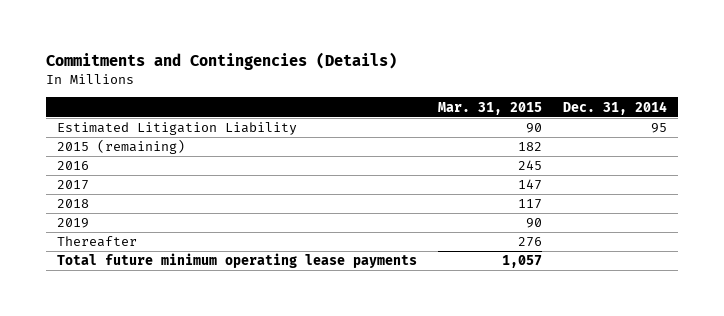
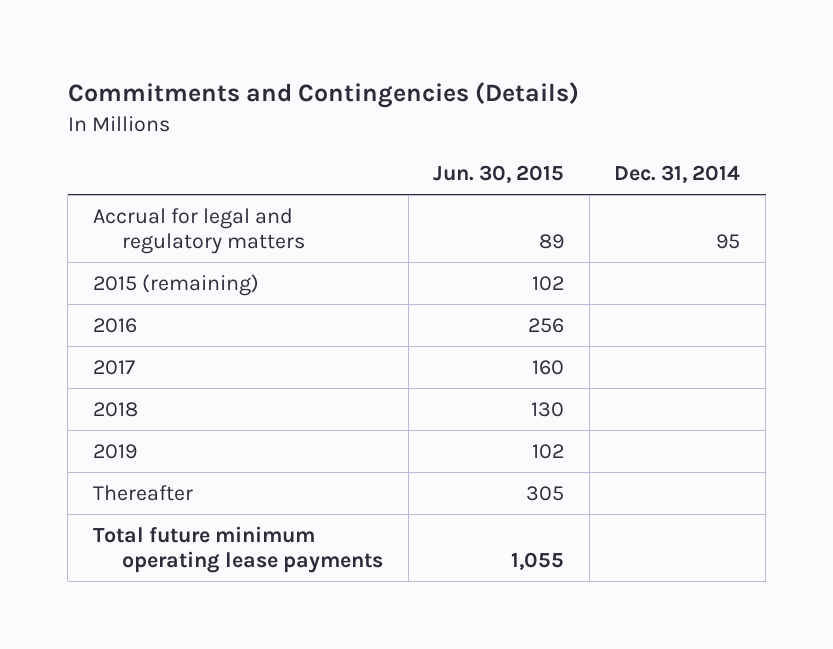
- | Mar. 31, 2015 | Dec. 31, 2014
+ | Jun. 30, 2015 | Dec. 31, 2014
- Estimated Litigation Liability | 90 | 95
+ Accrual for legal and regulatory matters | 89 | 95

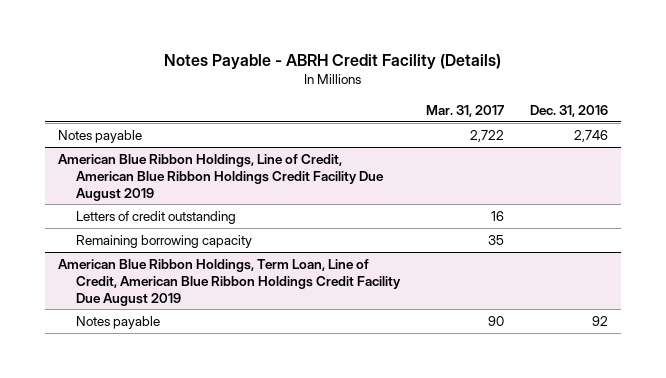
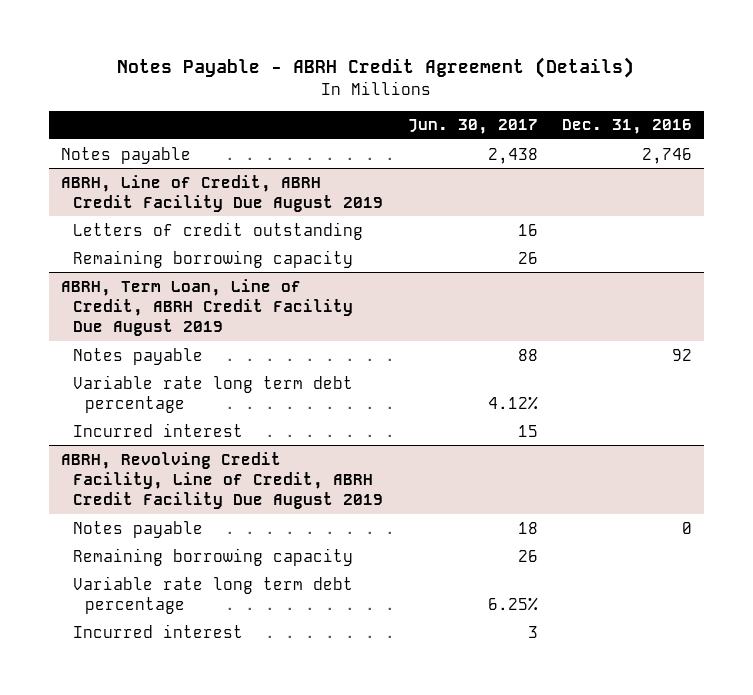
- Notes Payable - ABRH Credit Facility (Details)
+ Notes Payable - ABRH Credit Agreement (Details)
- | Mar. 31, 2017 | Dec. 31, 2016
+ | Jun. 30, 2017 | Dec. 31, 2016
- American Blue Ribbon Holdings, Line of Credit, American Blue Ribbon Holdings Credit Facility Due August 2019
+ ABRH, Line of Credit, ABRH Credit Facility Due August 2019
- American Blue Ribbon Holdings, Term Loan, Line of Credit, American Blue Ribbon Holdings Credit Facility Due August 2019
+ ABRH, Term Loan, Line of Credit, ABRH Credit Facility Due August 2019
+ Variable rate long term debt percentage | 4.12% |
+ Incurred interest | 15 |
+ ABRH, Revolving Credit Facility, Line of Credit, ABRH Credit Facility Due August 2019
+ Notes payable | 18 | 0
+ Remaining borrowing capacity | 26 |
+ Variable rate long term debt percentage | 6.25% |
+ Incurred interest | 3 |

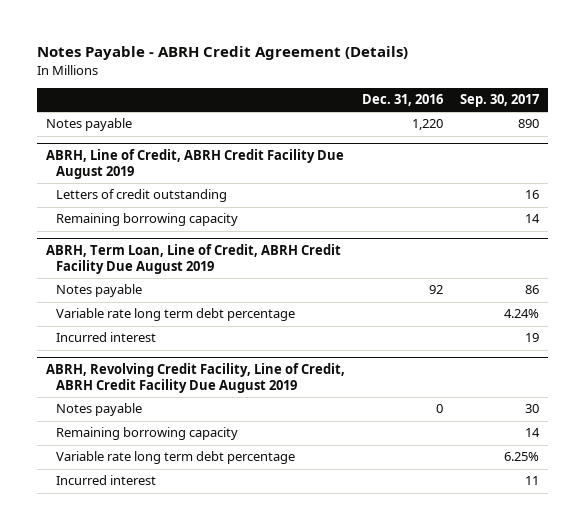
- | Jun. 30, 2017 | Dec. 31, 2016
+ | Dec. 31, 2016 | Sep. 30, 2017
- Notes payable | 2,438 | 2,746
+ Notes payable | 1,220 | 890

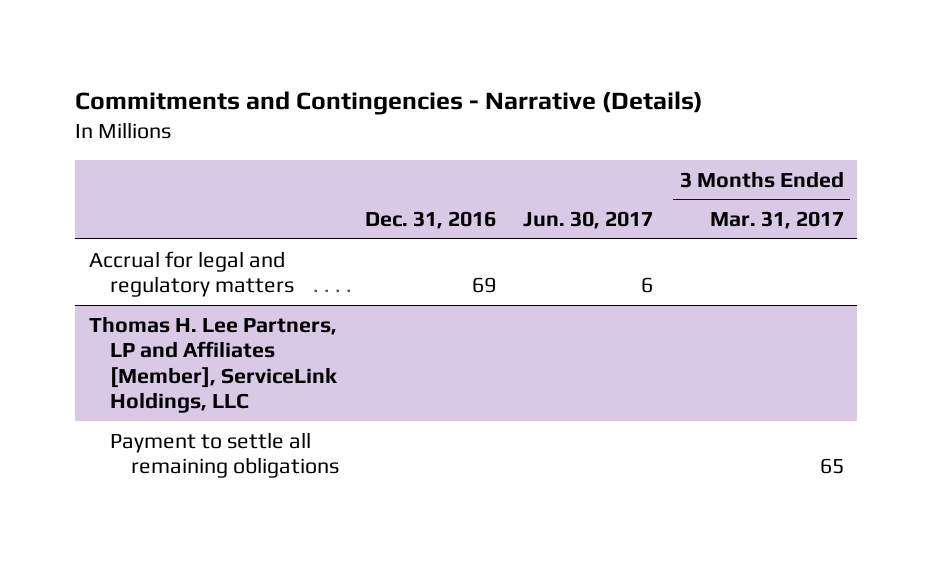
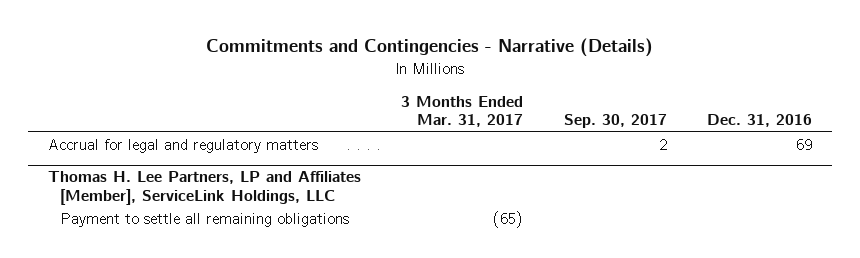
- | Dec. 31, 2016 | Jun. 30, 2017 | 3 Months Ended Mar. 31, 2017
+ | 3 Months Ended Mar. 31, 2017 | Sep. 30, 2017 | Dec. 31, 2016
@ Thomas H. Lee Partners, LP and Affiliates [Member], ServiceLink Holdings, LLC
- Payment to settle all remaining obligations | | | 65
+ Payment to settle all remaining obligations | (65) | |

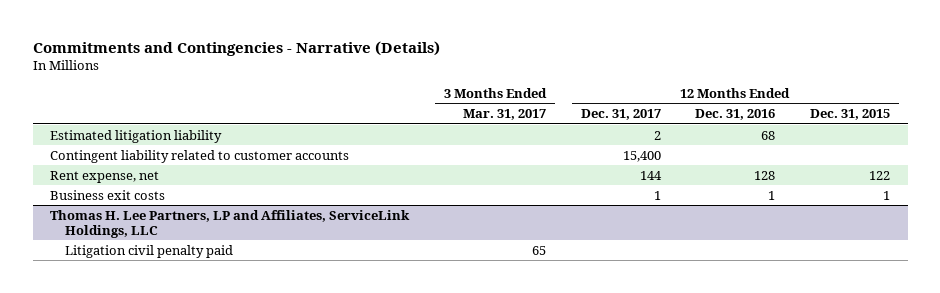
- | 3 Months Ended Mar. 31, 2017 | Sep. 30, 2017 | Dec. 31, 2016
+ | 3 Months Ended Mar. 31, 2017 | 12 Months Ended Dec. 31, 2017 | 12 Months Ended Dec. 31, 2016 | 12 Months Ended Dec. 31, 2015
- Accrual for legal and regulatory matters | | 2 | 69
- Thomas H. Lee Partners, LP and Affiliates [Member], ServiceLink Holdings, LLC
- Payment to settle all remaining obligations | (65) | |
+ Estimated litigation liability | | 2 | 68 |
+ Contingent liability related to customer accounts | | 15,400 | |
+ Rent expense, net | | 144 | 128 | 122
+ Business exit costs | | 1 | 1 | 1
+ Thomas H. Lee Partners, LP and Affiliates, ServiceLink Holdings, LLC
+ Litigation civil penalty paid | 65 | | |

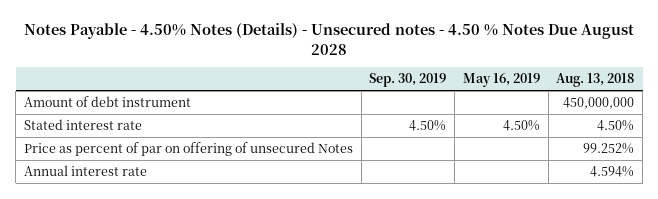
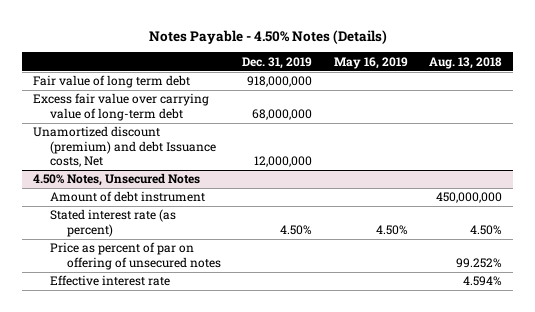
- Notes Payable - 4.50% Notes (Details) - Unsecured notes - 4.50 % Notes Due August 2028
+ Notes Payable - 4.50% Notes (Details)
- | Sep. 30, 2019 | May 16, 2019 | Aug. 13, 2018
+ | Dec. 31, 2019 | May 16, 2019 | Aug. 13, 2018
- Amount of debt instrument | | | 450,000,000
- Stated interest rate | 4.50% | 4.50% | 4.50%
- Price as percent of par on offering of unsecured Notes | | | 99.252%
- Annual interest rate | | | 4.594%
+ Fair value of long term debt | 918,000,000 | |
+ Excess fair value over carrying value of long-term debt | 68,000,000 | |
+ Unamortized discount (premium) and debt Issuance costs, Net | 12,000,000 | |
+ 4.50% Notes, Unsecured Notes
+ Amount of debt instrument | | | 450,000,000
+ Stated interest rate (as percent) | 4.50% | 4.50% | 4.50%
+ Price as percent of par on offering of unsecured notes | | | 99.252%
+ Effective interest rate | | | 4.594%

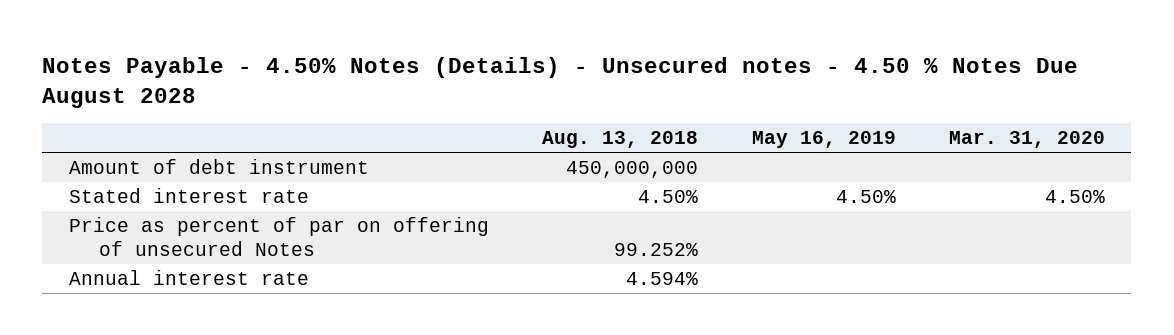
- Notes Payable - 4.50% Notes (Details)
+ Notes Payable - 4.50% Notes (Details) - Unsecured notes - 4.50 % Notes Due August 2028
- | Dec. 31, 2019 | May 16, 2019 | Aug. 13, 2018
+ | Aug. 13, 2018 | May 16, 2019 | Mar. 31, 2020
- Fair value of long term debt | 918,000,000 | |
- Excess fair value over carrying value of long-term debt | 68,000,000 | |
- Unamortized discount (premium) and debt Issuance costs, Net | 12,000,000 | |
- 4.50% Notes, Unsecured Notes
- Amount of debt instrument | | | 450,000,000
- Stated interest rate (as percent) | 4.50% | 4.50% | 4.50%
- Price as percent of par on offering of unsecured notes | | | 99.252%
- Effective interest rate | | | 4.594%
+ Amount of debt instrument | 450,000,000 | |
+ Stated interest rate | 4.50% | 4.50% | 4.50%
+ Price as percent of par on offering of unsecured Notes | 99.252% | |
+ Annual interest rate | 4.594% | |

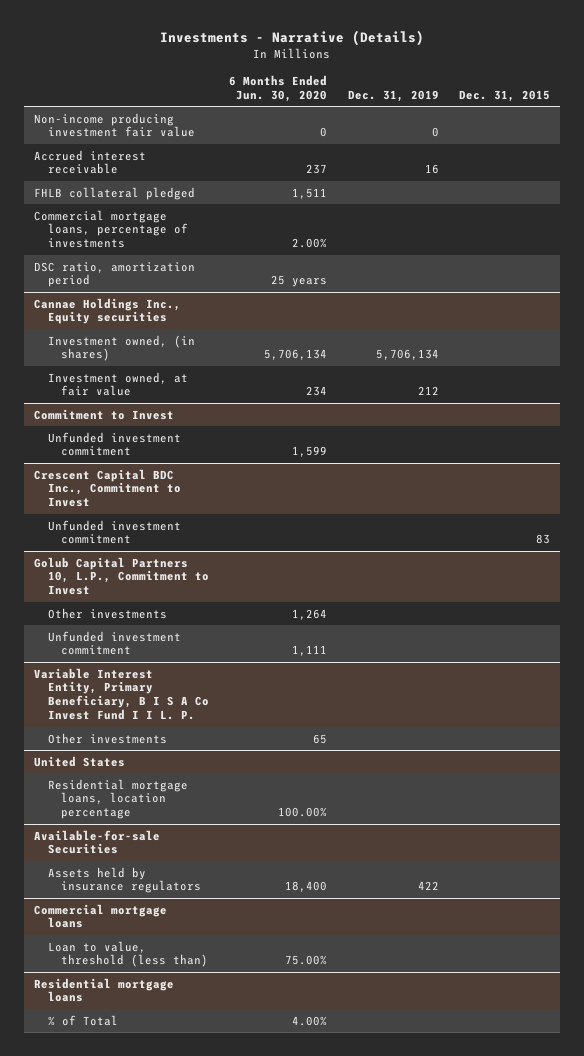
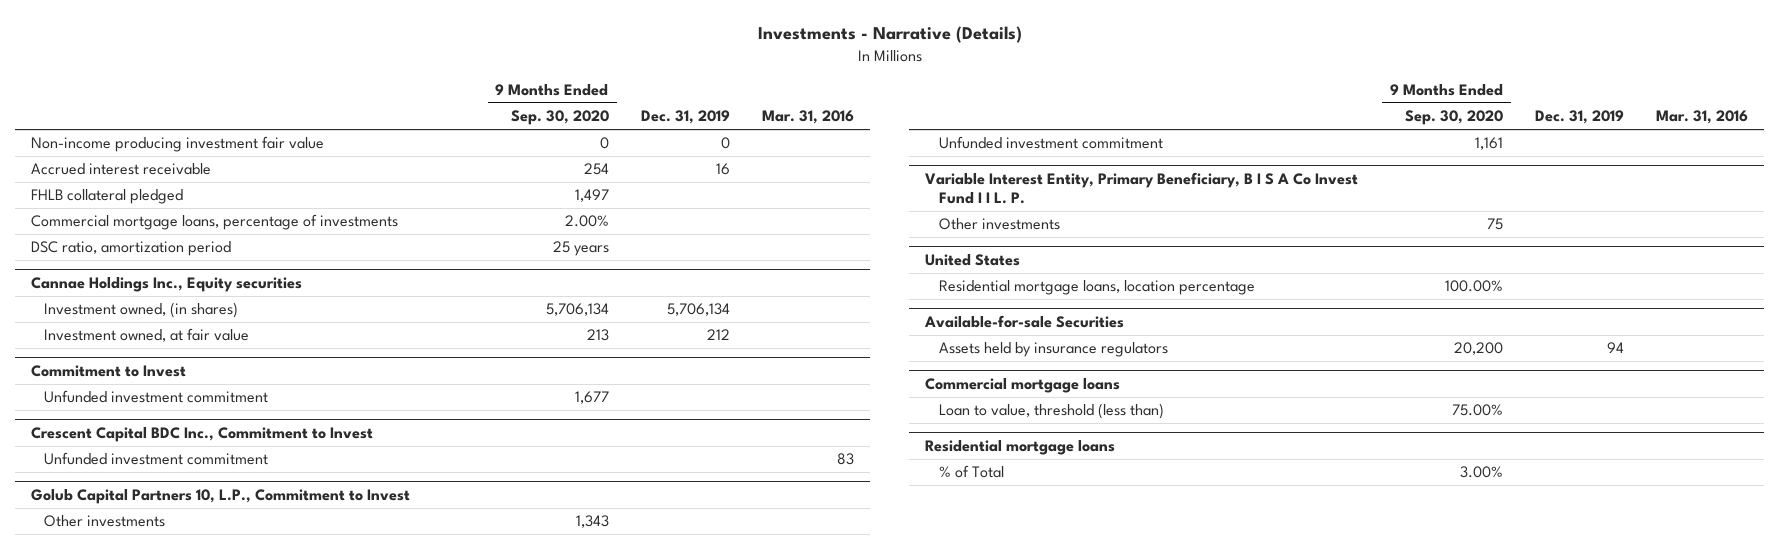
- | 6 Months Ended Jun. 30, 2020 | Dec. 31, 2019 | Dec. 31, 2015
+ | 9 Months Ended Sep. 30, 2020 | Dec. 31, 2019 | Mar. 31, 2016
@ Available-for-sale Securities
- Assets held by insurance regulators | 18,400 | 422 |
+ Assets held by insurance regulators | 20,200 | 94 |

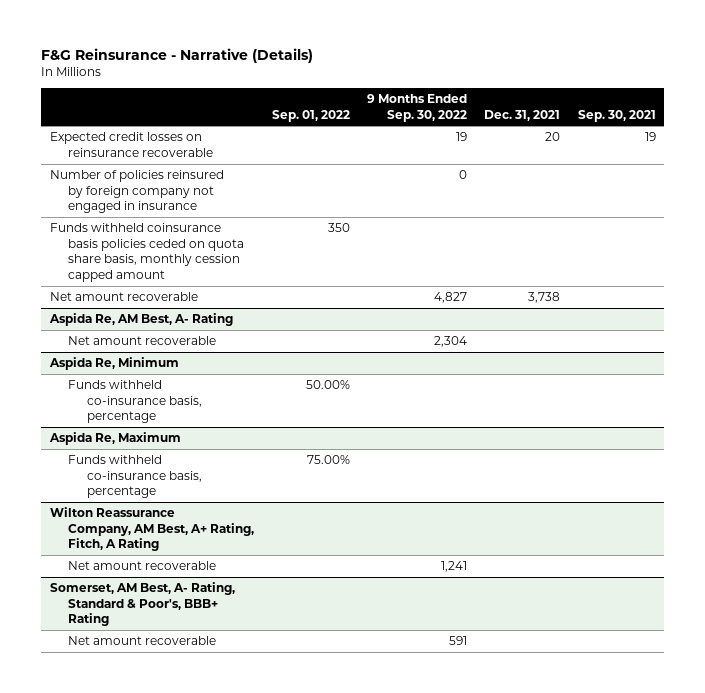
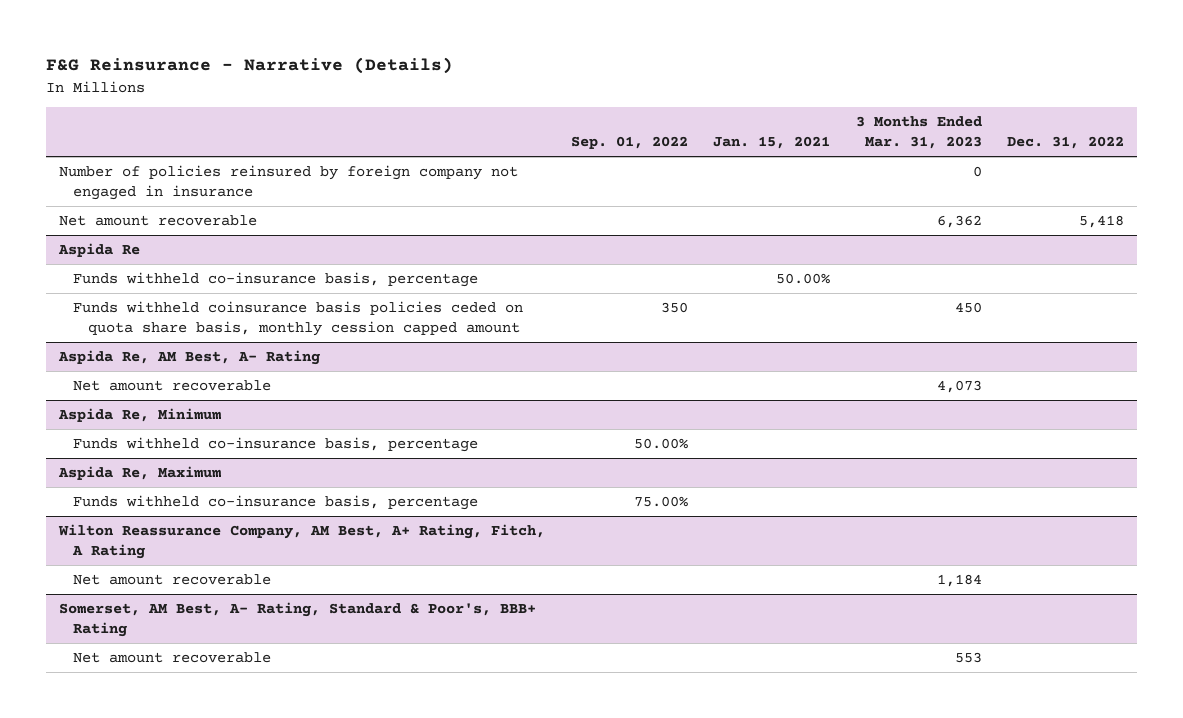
- | Sep. 01, 2022 | 9 Months Ended Sep. 30, 2022 | Dec. 31, 2021 | Sep. 30, 2021
+ | Sep. 01, 2022 | Jan. 15, 2021 | 3 Months Ended Mar. 31, 2023 | Dec. 31, 2022
- Expected credit losses on reinsurance recoverable | | 19 | 20 | 19
- Funds withheld coinsurance basis policies ceded on quota share basis, monthly cession capped amount | 350 | | |
+ Aspida Re
+ Funds withheld co-insurance basis, percentage | | 50.00% | |
+ Funds withheld coinsurance basis policies ceded on quota share basis, monthly cession capped amount | 350 | | 450 |

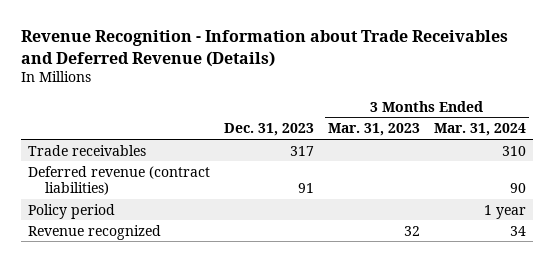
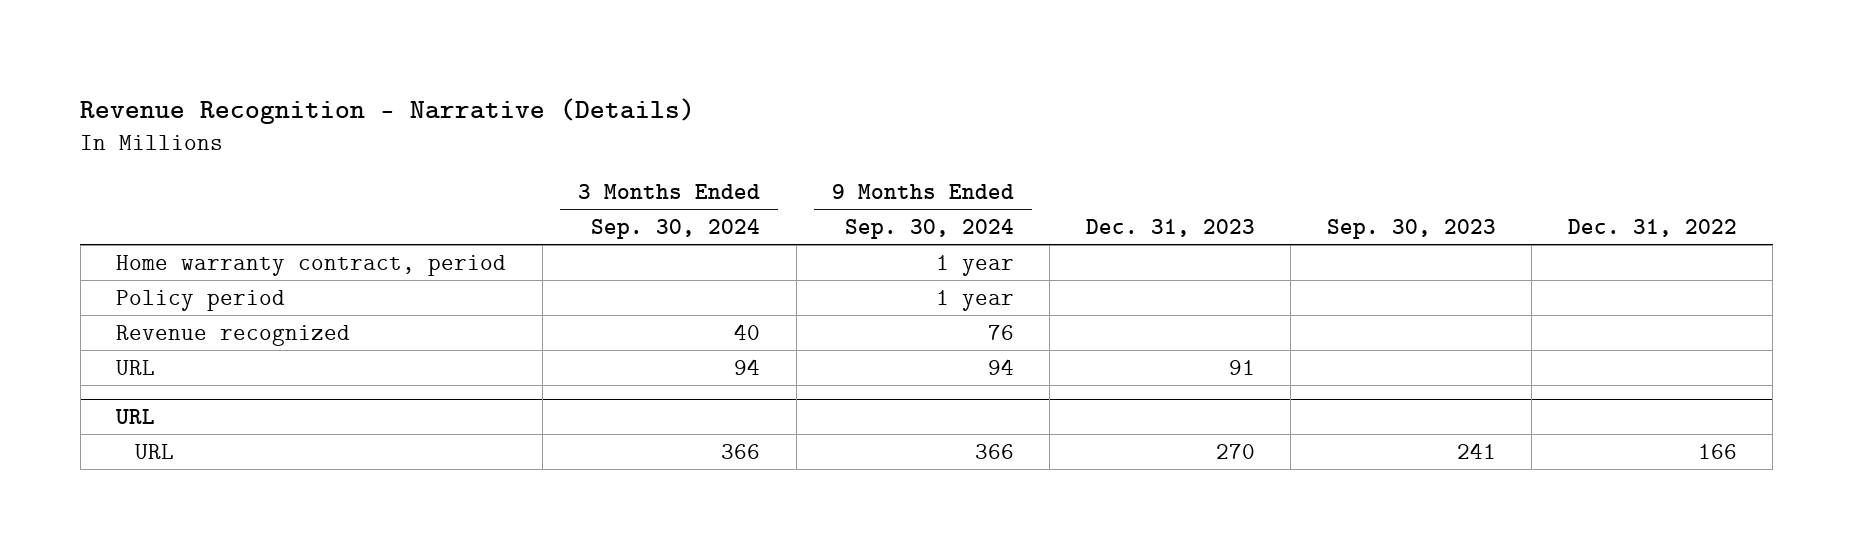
- Revenue Recognition - Information about Trade Receivables and Deferred Revenue (Details)
+ Revenue Recognition - Narrative (Details)
- | Dec. 31, 2023 | 3 Months Ended Mar. 31, 2023 | 3 Months Ended Mar. 31, 2024
+ | 3 Months Ended Sep. 30, 2024 | 9 Months Ended Sep. 30, 2024 | Dec. 31, 2023 | Sep. 30, 2023 | Dec. 31, 2022
- Trade receivables | 317 | | 310
- Deferred revenue (contract liabilities) | 91 | | 90
+ Home warranty contract, period | | 1 year | | |
+ URL | 94 | 94 | 91 | |
+ URL
+ URL | 366 | 366 | 270 | 241 | 166

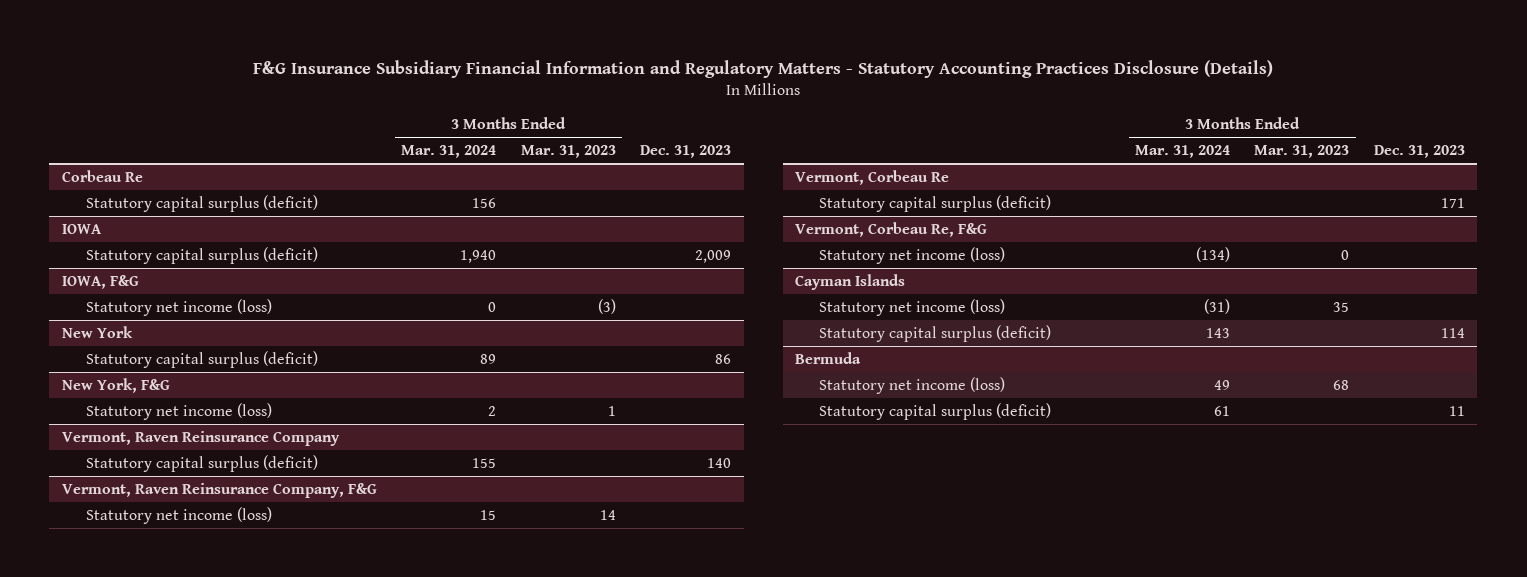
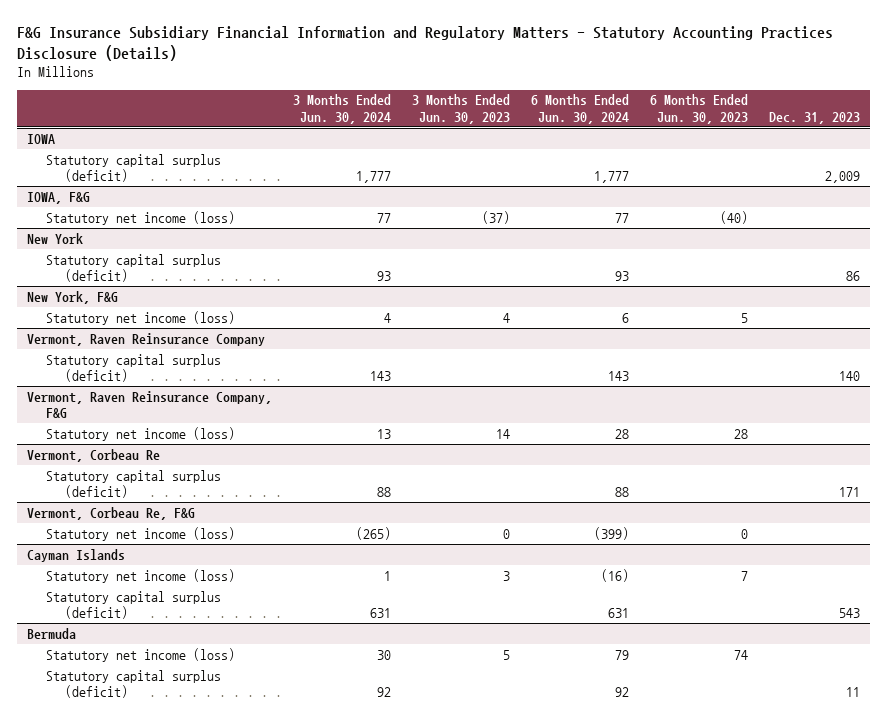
- | 3 Months Ended Mar. 31, 2024 | 3 Months Ended Mar. 31, 2023 | Dec. 31, 2023
+ | 3 Months Ended Jun. 30, 2024 | 3 Months Ended Jun. 30, 2023 | 6 Months Ended Jun. 30, 2024 | 6 Months Ended Jun. 30, 2023 | Dec. 31, 2023
- Corbeau Re
- Statutory capital surplus (deficit) | 156 | |
@ Cayman Islands
- Statutory capital surplus (deficit) | 143 | | 114
+ Statutory capital surplus (deficit) | 631 | | 631 | | 543

